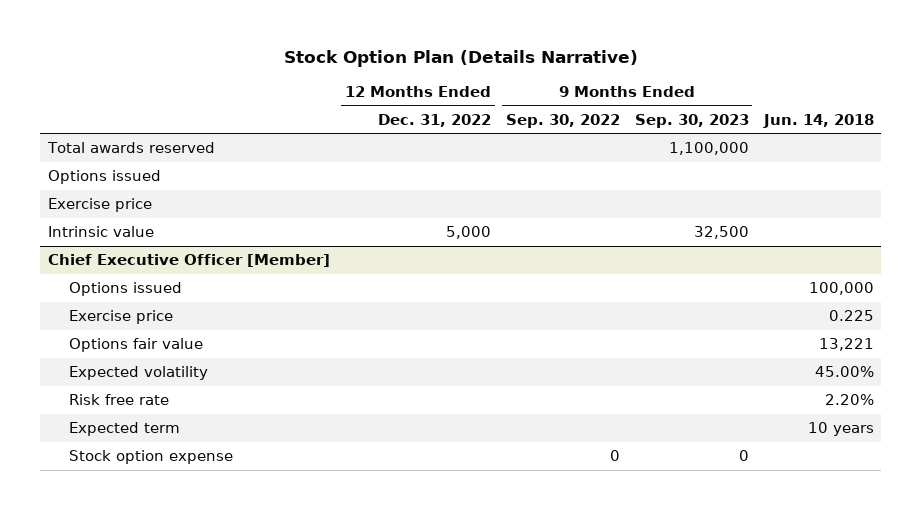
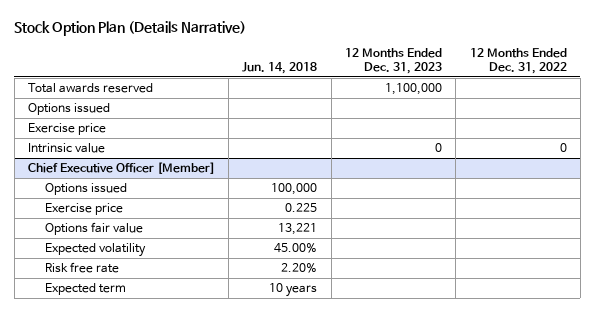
- | 12 Months Ended Dec. 31, 2022 | 9 Months Ended Sep. 30, 2022 | 9 Months Ended Sep. 30, 2023 | Jun. 14, 2018
+ | Jun. 14, 2018 | 12 Months Ended Dec. 31, 2023 | 12 Months Ended Dec. 31, 2022
- Intrinsic value | 5,000 | | 32,500 |
+ Intrinsic value | | 0 | 0
@ Chief Executive Officer [Member]
- Stock option expense | | 0 | 0 |

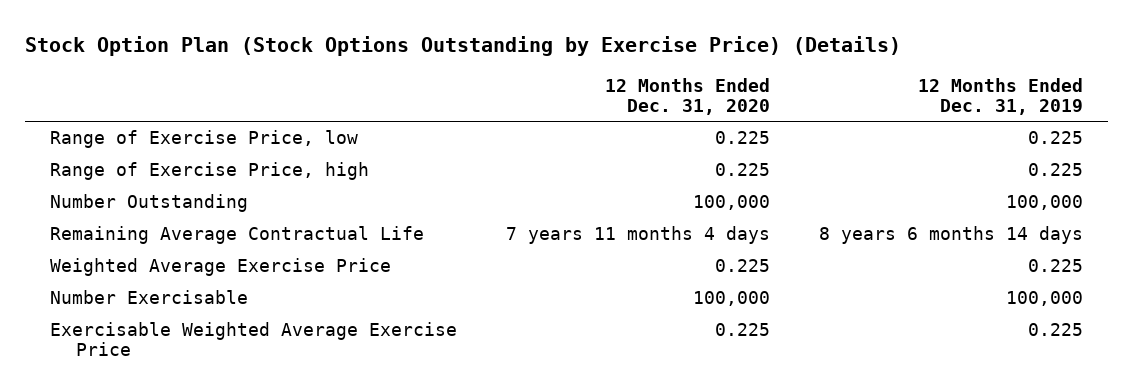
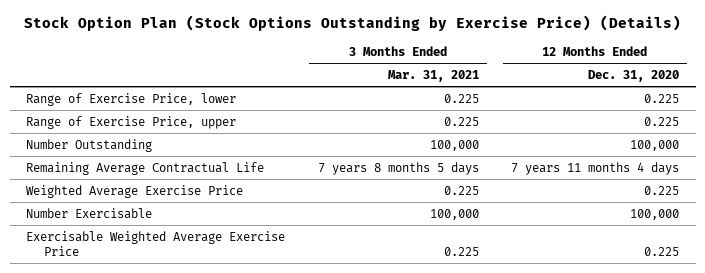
- | 12 Months Ended Dec. 31, 2020 | 12 Months Ended Dec. 31, 2019
+ | 3 Months Ended Mar. 31, 2021 | 12 Months Ended Dec. 31, 2020
- Range of Exercise Price, low | 0.225 | 0.225
- Range of Exercise Price, high | 0.225 | 0.225
+ Range of Exercise Price, lower | 0.225 | 0.225
+ Range of Exercise Price, upper | 0.225 | 0.225

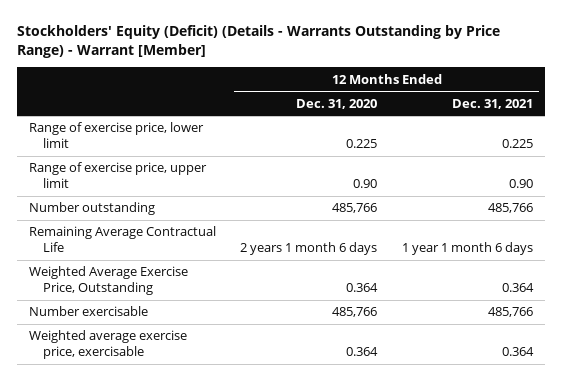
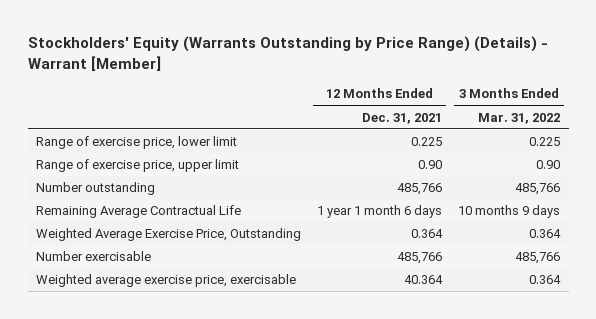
- Stockholders' Equity (Deficit) (Details - Warrants Outstanding by Price Range) - Warrant [Member]
+ Stockholders' Equity (Warrants Outstanding by Price Range) (Details) - Warrant [Member]
- | 12 Months Ended Dec. 31, 2020 | 12 Months Ended Dec. 31, 2021
+ | 12 Months Ended Dec. 31, 2021 | 3 Months Ended Mar. 31, 2022
- Weighted average exercise price, exercisable | 0.364 | 0.364
+ Weighted average exercise price, exercisable | 40.364 | 0.364

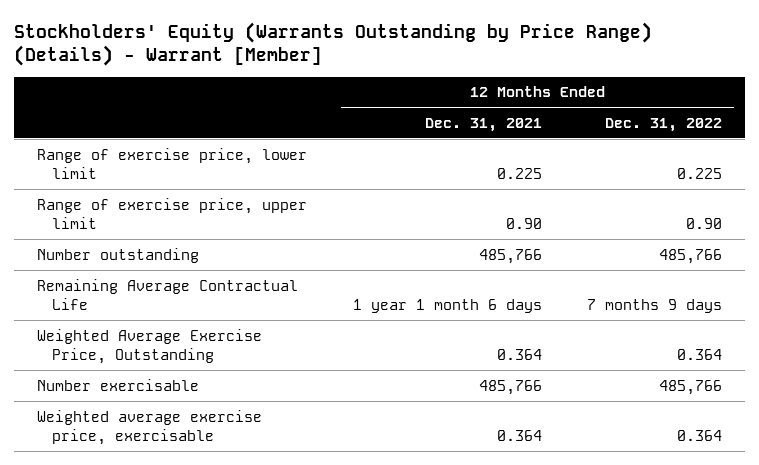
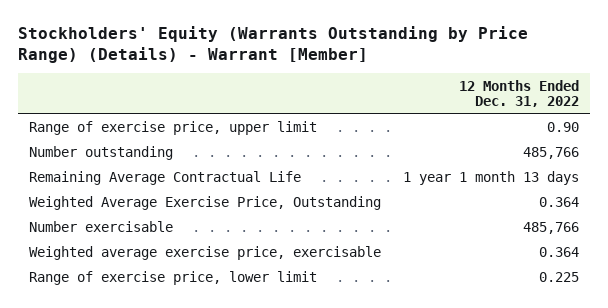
- | 12 Months Ended Dec. 31, 2021 | 12 Months Ended Dec. 31, 2022
+ | 12 Months Ended Dec. 31, 2022
- Remaining Average Contractual Life | 1 year 1 month 6 days | 7 months 9 days
+ Remaining Average Contractual Life | 1 year 1 month 13 days
moved down: Range of exercise price, lower limit | 0.225

